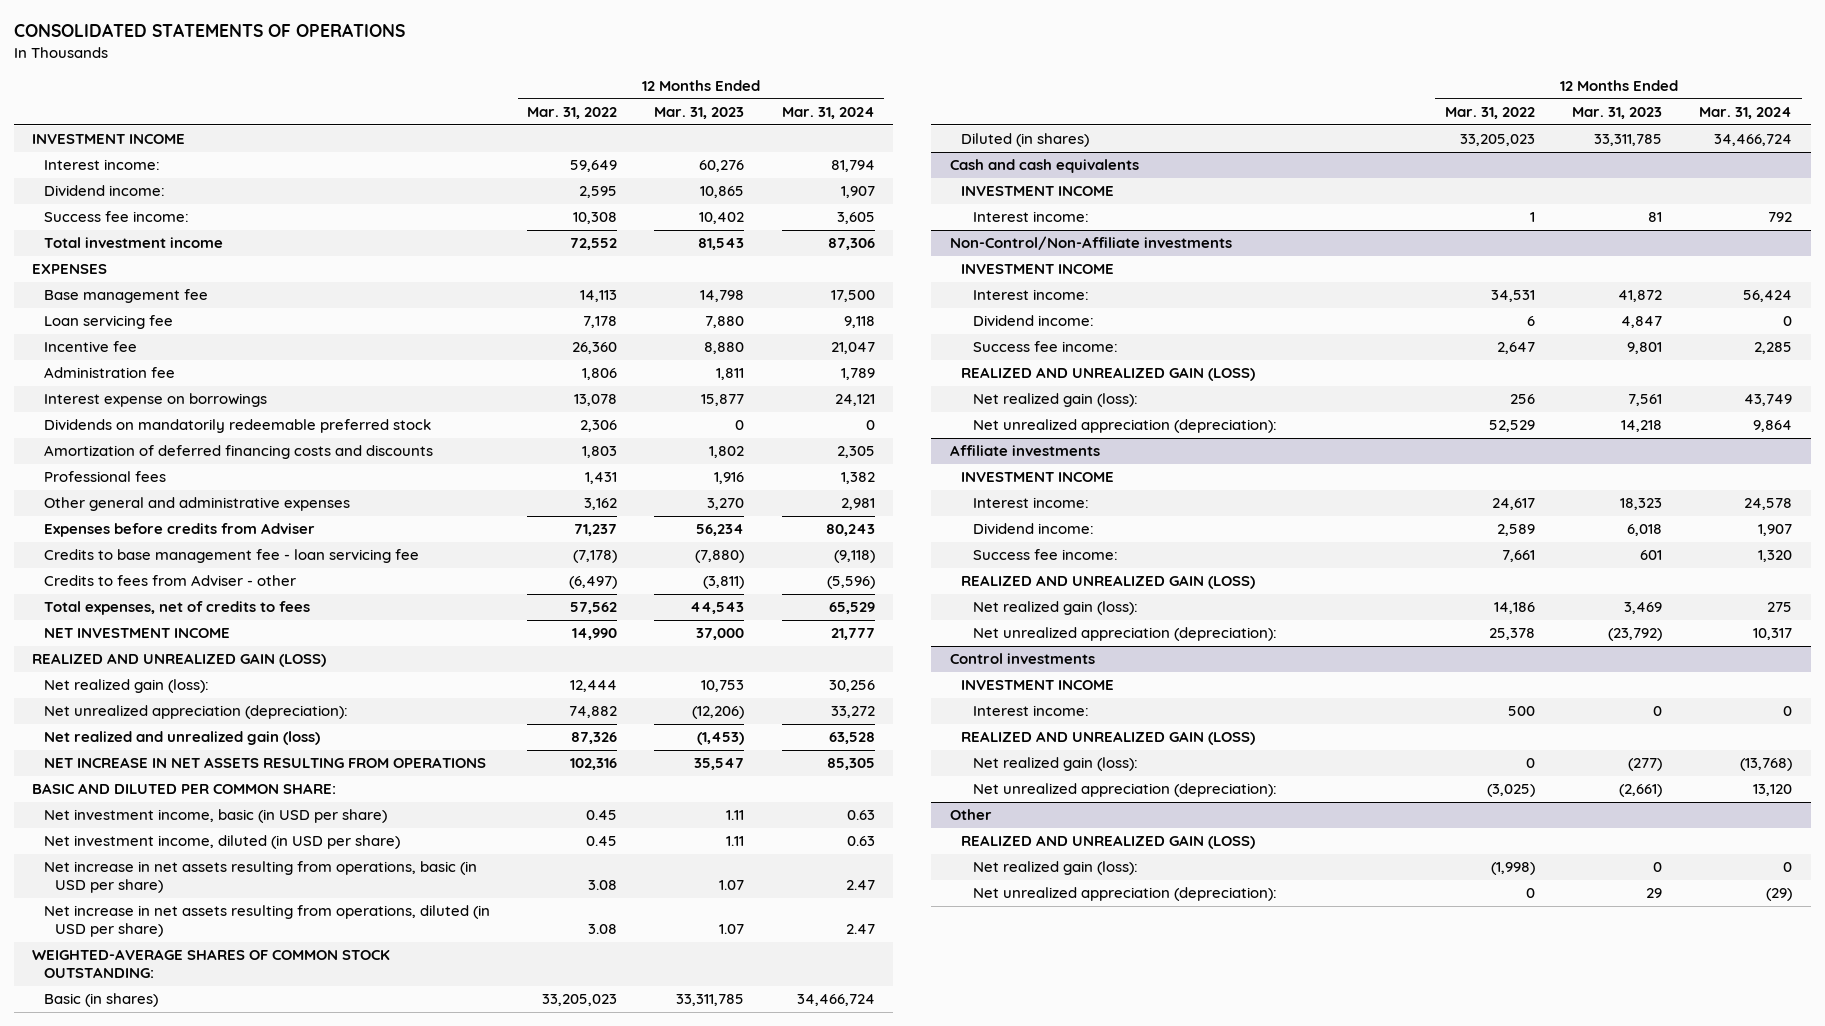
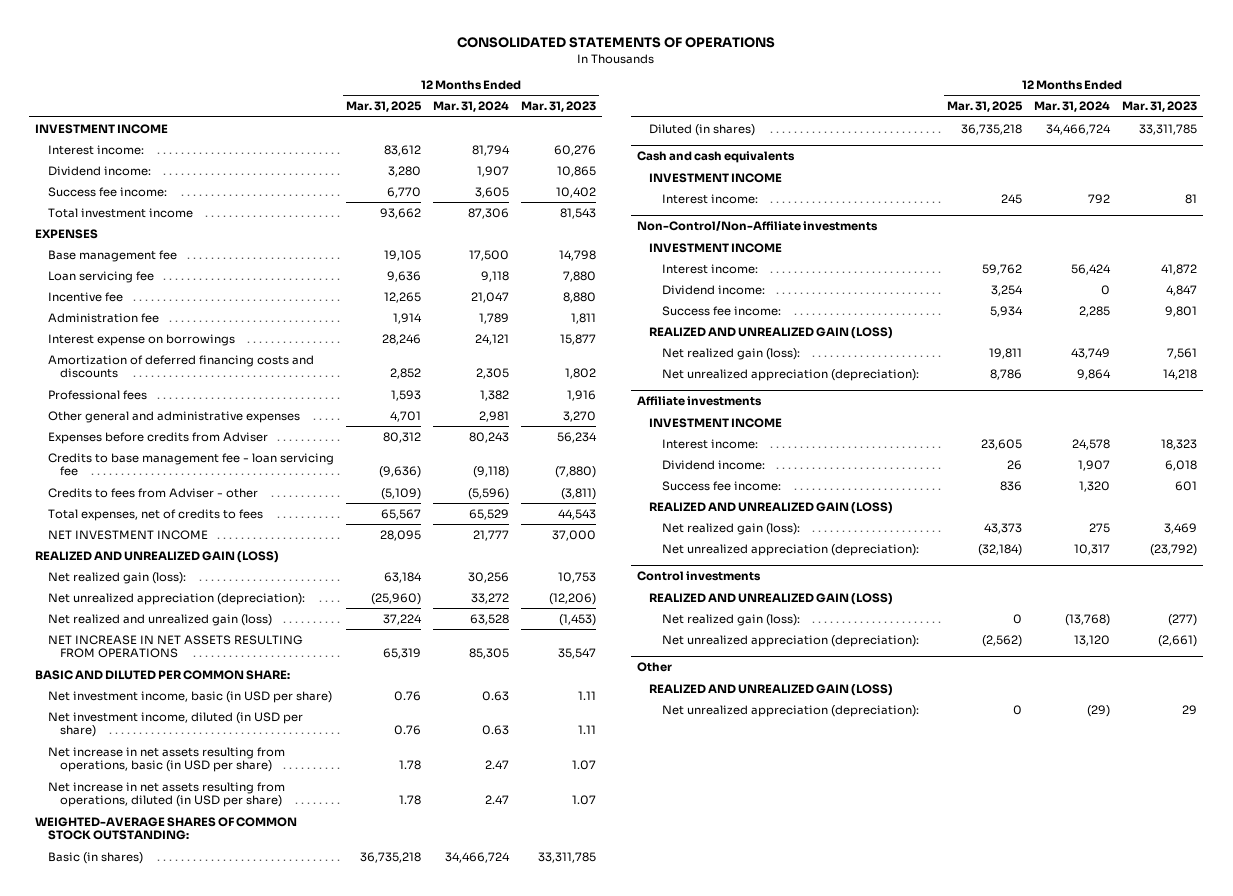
- | 12 Months Ended Mar. 31, 2022 | 12 Months Ended Mar. 31, 2023 | 12 Months Ended Mar. 31, 2024
+ | 12 Months Ended Mar. 31, 2025 | 12 Months Ended Mar. 31, 2024 | 12 Months Ended Mar. 31, 2023
- Dividends on mandatorily redeemable preferred stock | 2,306 | 0 | 0
@ Control investments
- INVESTMENT INCOME
- Interest income: | 500 | 0 | 0
@ Other
- Net realized gain (loss): | (1,998) | 0 | 0

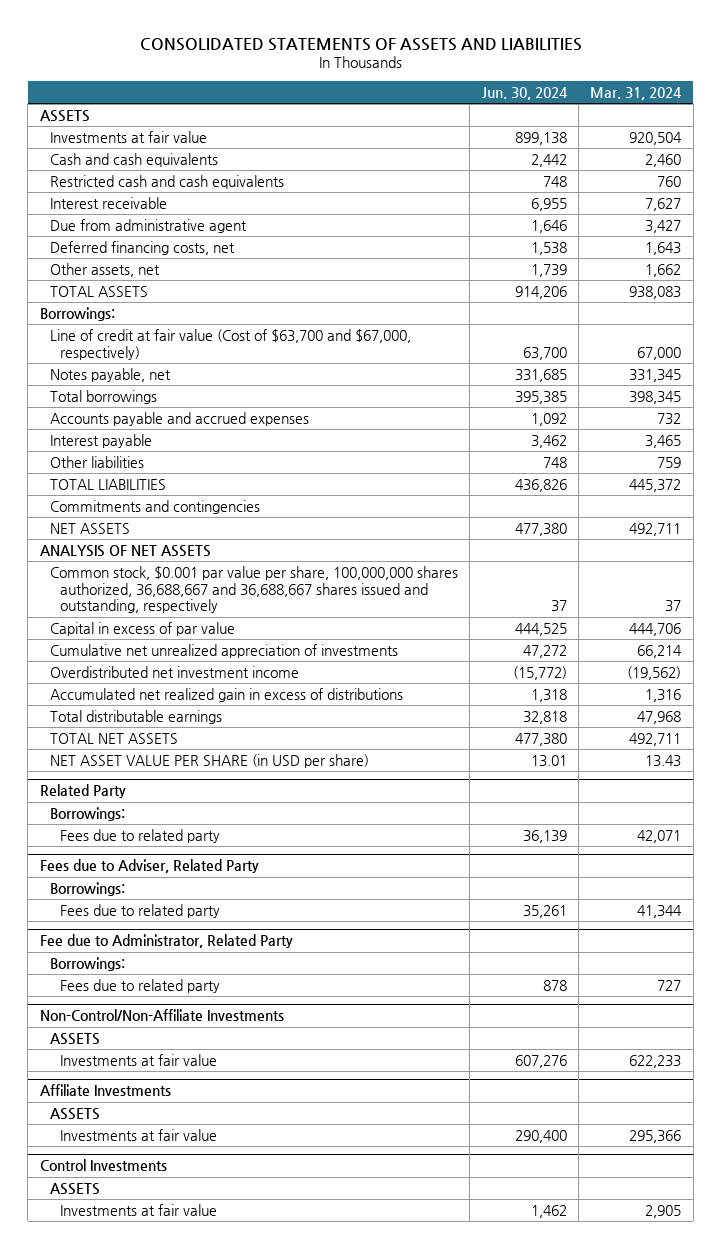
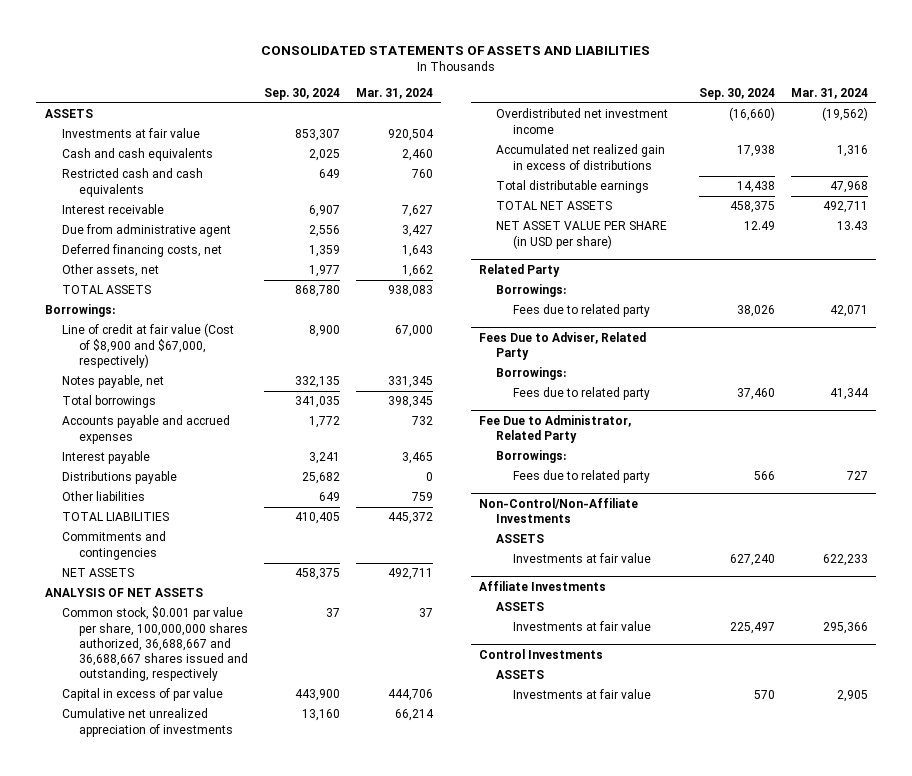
- | Jun. 30, 2024 | Mar. 31, 2024
+ | Sep. 30, 2024 | Mar. 31, 2024
- Line of credit at fair value (Cost of $63,700 and $67,000, respectively) | 63,700 | 67,000
+ Line of credit at fair value (Cost of $8,900 and $67,000, respectively) | 8,900 | 67,000
+ Distributions payable | 25,682 | 0
- Fees due to Adviser, Related Party
+ Fees Due to Adviser, Related Party
- Fee due to Administrator, Related Party
+ Fee Due to Administrator, Related Party

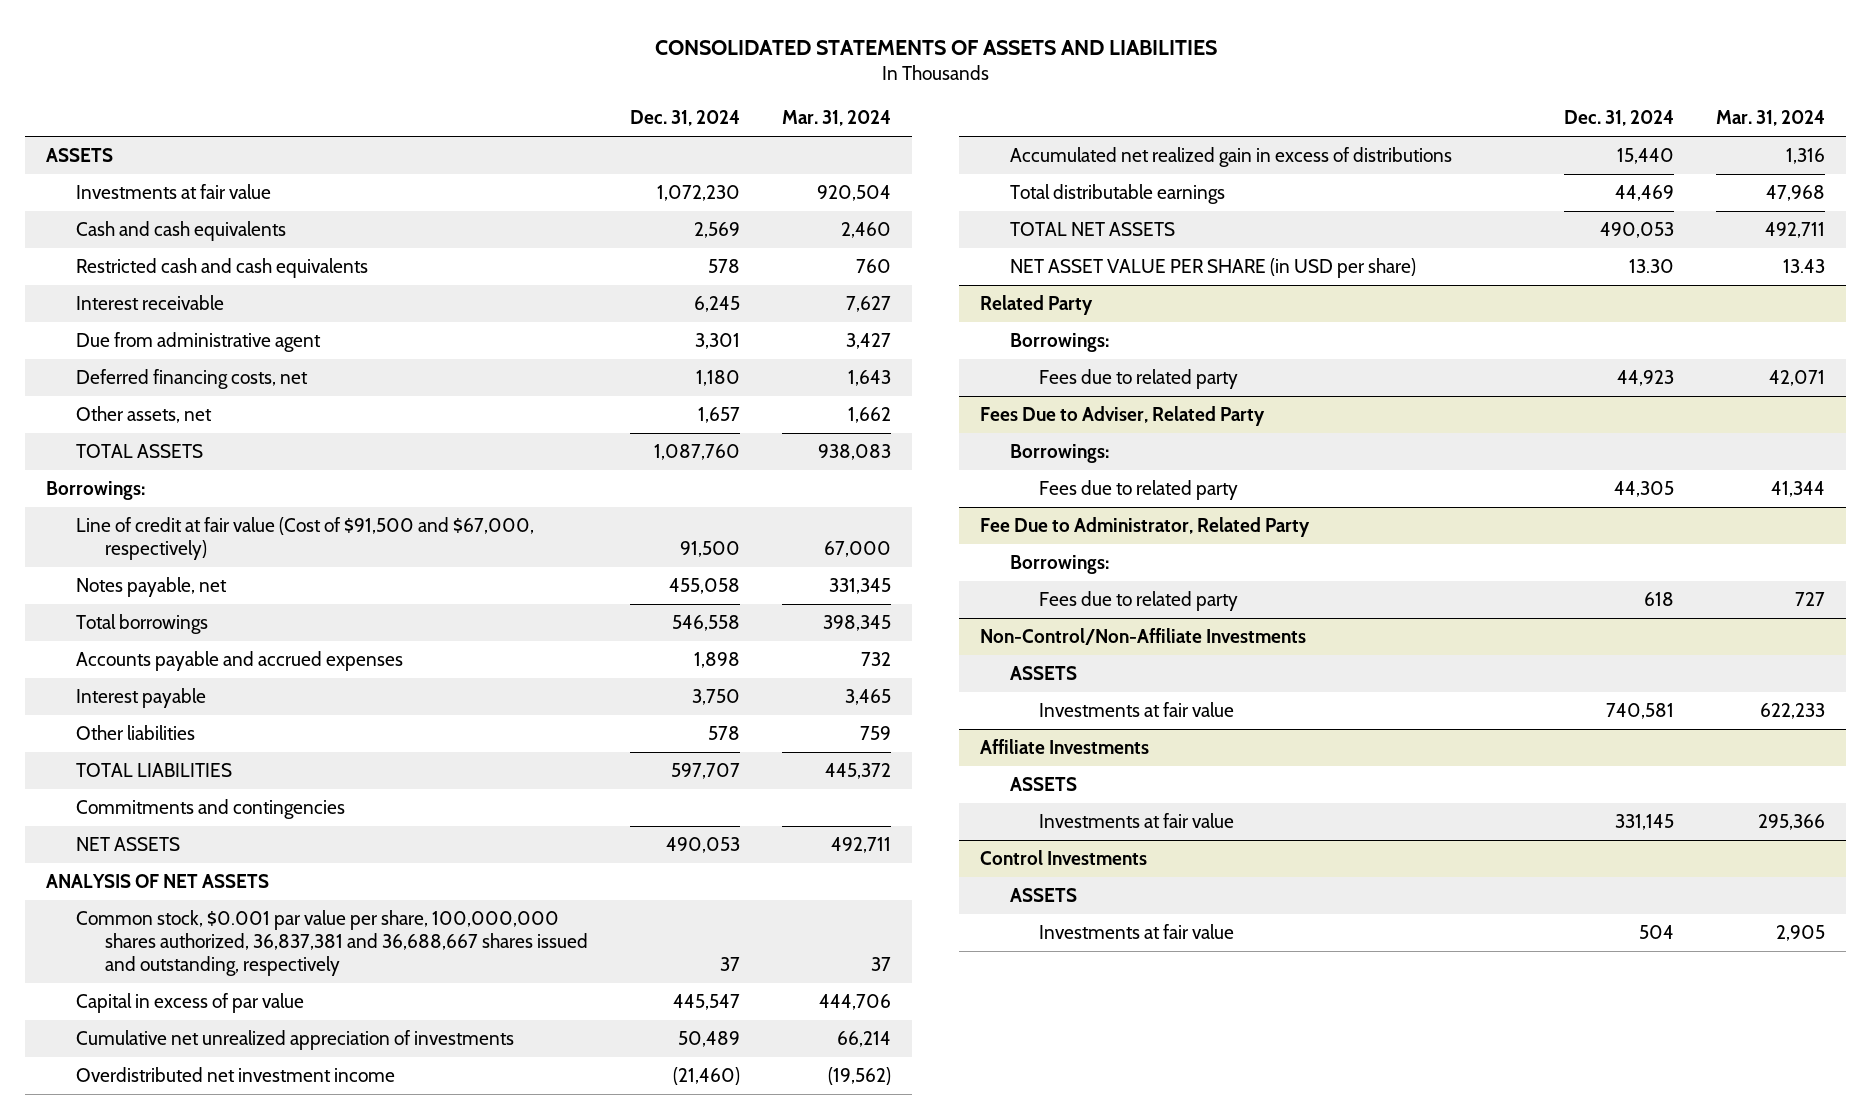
- | Sep. 30, 2024 | Mar. 31, 2024
+ | Dec. 31, 2024 | Mar. 31, 2024
- Line of credit at fair value (Cost of $8,900 and $67,000, respectively) | 8,900 | 67,000
+ Line of credit at fair value (Cost of $91,500 and $67,000, respectively) | 91,500 | 67,000
- Distributions payable | 25,682 | 0
- Common stock, $0.001 par value per share, 100,000,000 shares authorized, 36,688,667 and 36,688,667 shares issued and outstanding, respectively | 37 | 37
+ Common stock, $0.001 par value per share, 100,000,000 shares authorized, 36,837,381 and 36,688,667 shares issued and outstanding, respectively | 37 | 37

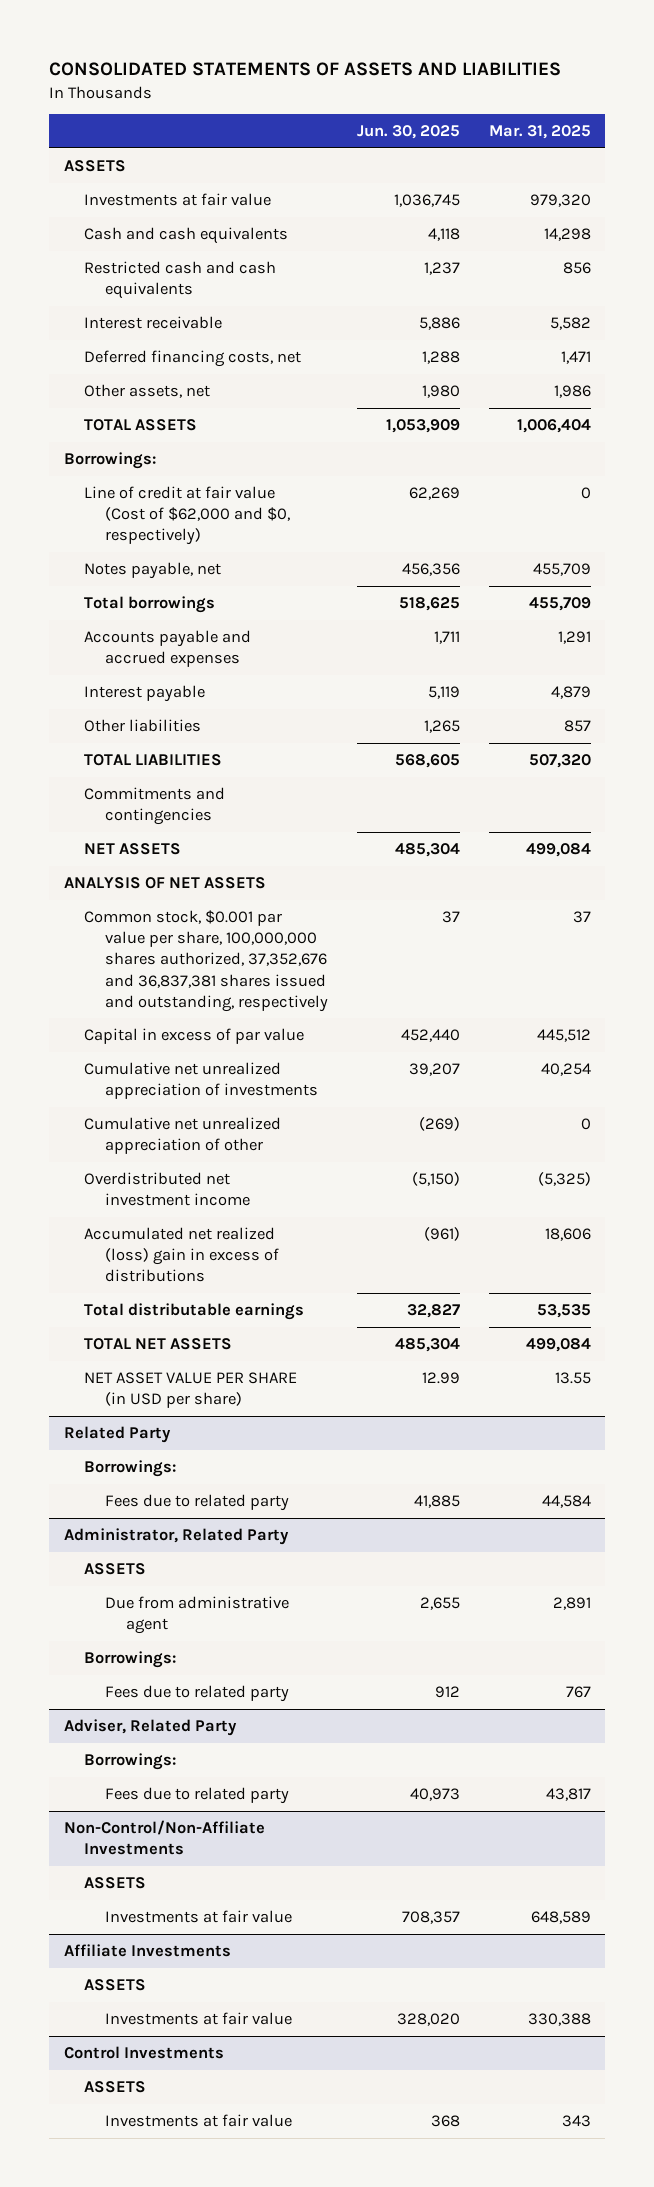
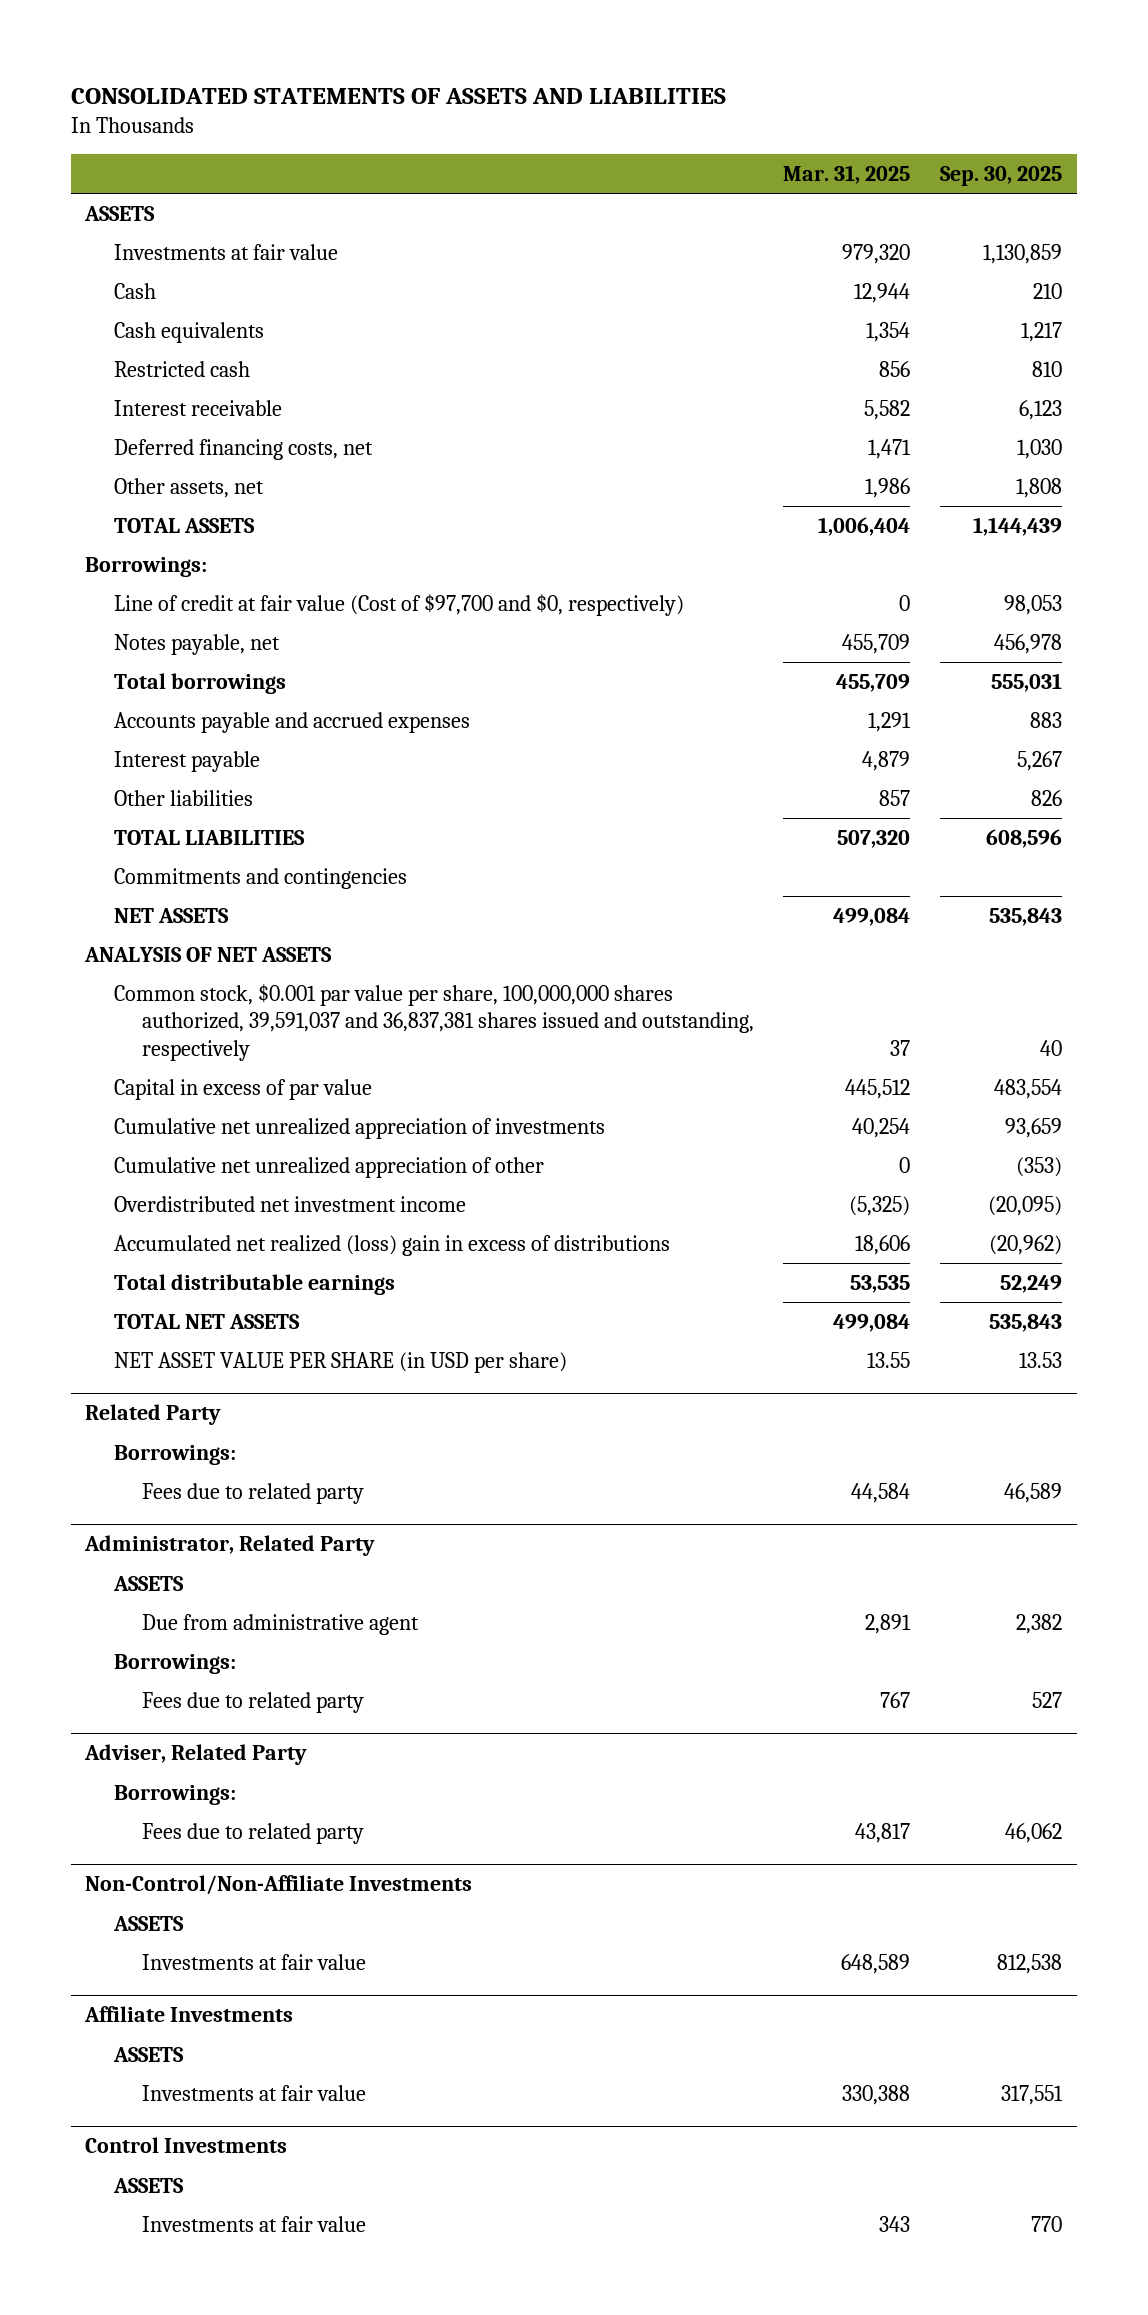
- | Jun. 30, 2025 | Mar. 31, 2025
+ | Mar. 31, 2025 | Sep. 30, 2025
- Cash and cash equivalents | 4,118 | 14,298
- Restricted cash and cash equivalents | 1,237 | 856
+ Cash | 12,944 | 210
+ Cash equivalents | 1,354 | 1,217
+ Restricted cash | 856 | 810
- Line of credit at fair value (Cost of $62,000 and $0, respectively) | 62,269 | 0
+ Line of credit at fair value (Cost of $97,700 and $0, respectively) | 0 | 98,053
- Common stock, $0.001 par value per share, 100,000,000 shares authorized, 37,352,676 and 36,837,381 shares issued and outstanding, respectively | 37 | 37
+ Common stock, $0.001 par value per share, 100,000,000 shares authorized, 39,591,037 and 36,837,381 shares issued and outstanding, respectively | 37 | 40

